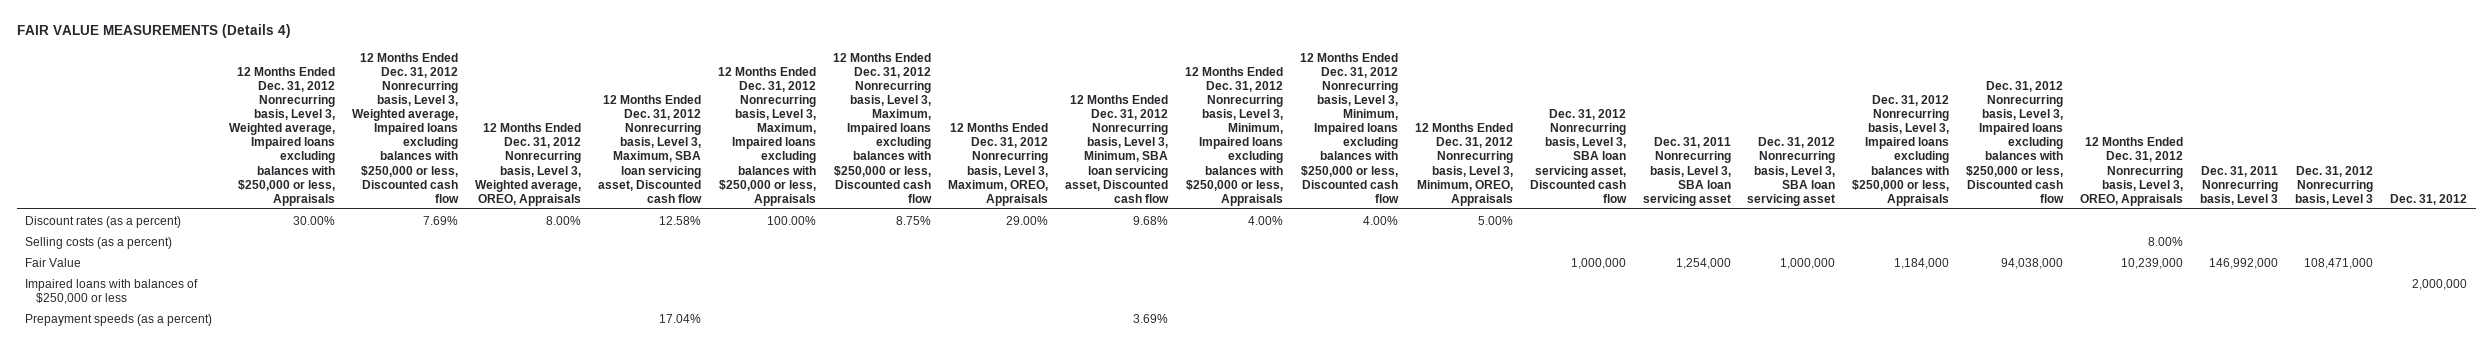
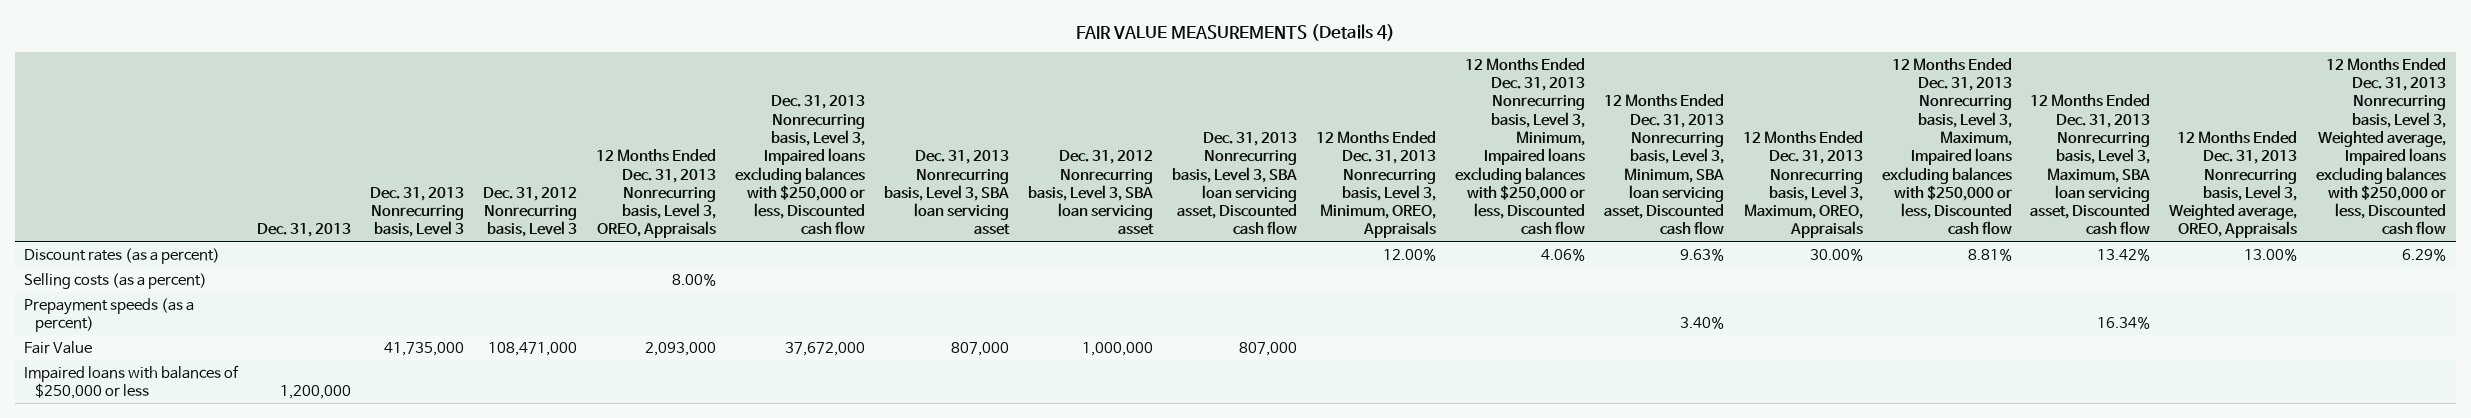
- | 12 Months Ended Dec. 31, 2012 Nonrecurring basis, Level 3, Weighted average, Impaired loans excluding balances with $250,000 or less, Appraisals | 12 Months Ended Dec. 31, 2012 Nonrecurring basis, Level 3, Weighted average, Impaired loans excluding balances with $250,000 or less, Discounted cash flow | 12 Months Ended Dec. 31, 2012 Nonrecurring basis, Level 3, Weighted average, OREO, Appraisals | 12 Months Ended Dec. 31, 2012 Nonrecurring basis, Level 3, Maximum, SBA loan servicing asset, Discounted cash flow | 12 Months Ended Dec. 31, 2012 Nonrecurring basis, Level 3, Maximum, Impaired loans excluding balances with $250,000 or less, Appraisals | 12 Months Ended Dec. 31, 2012 Nonrecurring basis, Level 3, Maximum, Impaired loans excluding balances with $250,000 or less, Discounted cash flow | 12 Months Ended Dec. 31, 2012 Nonrecurring basis, Level 3, Maximum, OREO, Appraisals | 12 Months Ended Dec. 31, 2012 Nonrecurring basis, Level 3, Minimum, SBA loan servicing asset, Discounted cash flow | 12 Months Ended Dec. 31, 2012 Nonrecurring basis, Level 3, Minimum, Impaired loans excluding balances with $250,000 or less, Appraisals | 12 Months Ended Dec. 31, 2012 Nonrecurring basis, Level 3, Minimum, Impaired loans excluding balances with $250,000 or less, Discounted cash flow | 12 Months Ended Dec. 31, 2012 Nonrecurring basis, Level 3, Minimum, OREO, Appraisals | Dec. 31, 2012 Nonrecurring basis, Level 3, SBA loan servicing asset, Discounted cash flow | Dec. 31, 2011 Nonrecurring basis, Level 3, SBA loan servicing asset | Dec. 31, 2012 Nonrecurring basis, Level 3, SBA loan servicing asset | Dec. 31, 2012 Nonrecurring basis, Level 3, Impaired loans excluding balances with $250,000 or less, Appraisals | Dec. 31, 2012 Nonrecurring basis, Level 3, Impaired loans excluding balances with $250,000 or less, Discounted cash flow | 12 Months Ended Dec. 31, 2012 Nonrecurring basis, Level 3, OREO, Appraisals | Dec. 31, 2011 Nonrecurring basis, Level 3 | Dec. 31, 2012 Nonrecurring basis, Level 3 | Dec. 31, 2012
+ | Dec. 31, 2013 | Dec. 31, 2013 Nonrecurring basis, Level 3 | Dec. 31, 2012 Nonrecurring basis, Level 3 | 12 Months Ended Dec. 31, 2013 Nonrecurring basis, Level 3, OREO, Appraisals | Dec. 31, 2013 Nonrecurring basis, Level 3, Impaired loans excluding balances with $250,000 or less, Discounted cash flow | Dec. 31, 2013 Nonrecurring basis, Level 3, SBA loan servicing asset | Dec. 31, 2012 Nonrecurring basis, Level 3, SBA loan servicing asset | Dec. 31, 2013 Nonrecurring basis, Level 3, SBA loan servicing asset, Discounted cash flow | 12 Months Ended Dec. 31, 2013 Nonrecurring basis, Level 3, Minimum, OREO, Appraisals | 12 Months Ended Dec. 31, 2013 Nonrecurring basis, Level 3, Minimum, Impaired loans excluding balances with $250,000 or less, Discounted cash flow | 12 Months Ended Dec. 31, 2013 Nonrecurring basis, Level 3, Minimum, SBA loan servicing asset, Discounted cash flow | 12 Months Ended Dec. 31, 2013 Nonrecurring basis, Level 3, Maximum, OREO, Appraisals | 12 Months Ended Dec. 31, 2013 Nonrecurring basis, Level 3, Maximum, Impaired loans excluding balances with $250,000 or less, Discounted cash flow | 12 Months Ended Dec. 31, 2013 Nonrecurring basis, Level 3, Maximum, SBA loan servicing asset, Discounted cash flow | 12 Months Ended Dec. 31, 2013 Nonrecurring basis, Level 3, Weighted average, OREO, Appraisals | 12 Months Ended Dec. 31, 2013 Nonrecurring basis, Level 3, Weighted average, Impaired loans excluding balances with $250,000 or less, Discounted cash flow
moved up: Prepayment speeds (as a percent) | | | | | | | | | | | 3.40% | | | 16.34% | |

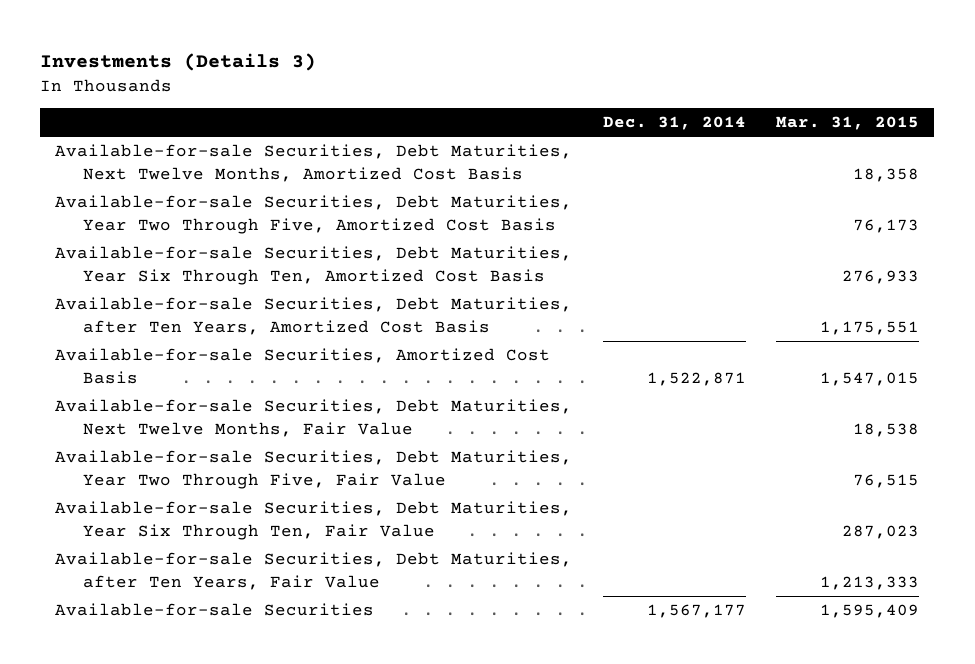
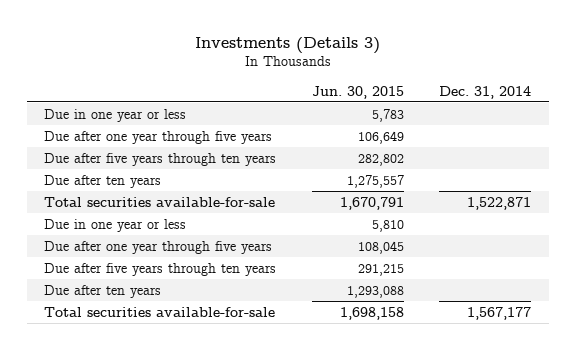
- | Dec. 31, 2014 | Mar. 31, 2015
+ | Jun. 30, 2015 | Dec. 31, 2014
- Available-for-sale Securities, Debt Maturities, Next Twelve Months, Amortized Cost Basis | | 18,358
- Available-for-sale Securities, Debt Maturities, Year Two Through Five, Amortized Cost Basis | | 76,173
- Available-for-sale Securities, Debt Maturities, Year Six Through Ten, Amortized Cost Basis | | 276,933
- Available-for-sale Securities, Debt Maturities, after Ten Years, Amortized Cost Basis | | 1,175,551
- Available-for-sale Securities, Amortized Cost Basis | 1,522,871 | 1,547,015
- Available-for-sale Securities, Debt Maturities, Next Twelve Months, Fair Value | | 18,538
- Available-for-sale Securities, Debt Maturities, Year Two Through Five, Fair Value | | 76,515
- Available-for-sale Securities, Debt Maturities, Year Six Through Ten, Fair Value | | 287,023
- Available-for-sale Securities, Debt Maturities, after Ten Years, Fair Value | | 1,213,333
- Available-for-sale Securities | 1,567,177 | 1,595,409
+ Due in one year or less | 5,783 |
+ Due after one year through five years | 106,649 |
+ Due after five years through ten years | 282,802 |
+ Due after ten years | 1,275,557 |
+ Total securities available-for-sale | 1,670,791 | 1,522,871
+ Due in one year or less | 5,810 |
+ Due after one year through five years | 108,045 |
+ Due after five years through ten years | 291,215 |
+ Due after ten years | 1,293,088 |
+ Total securities available-for-sale | 1,698,158 | 1,567,177

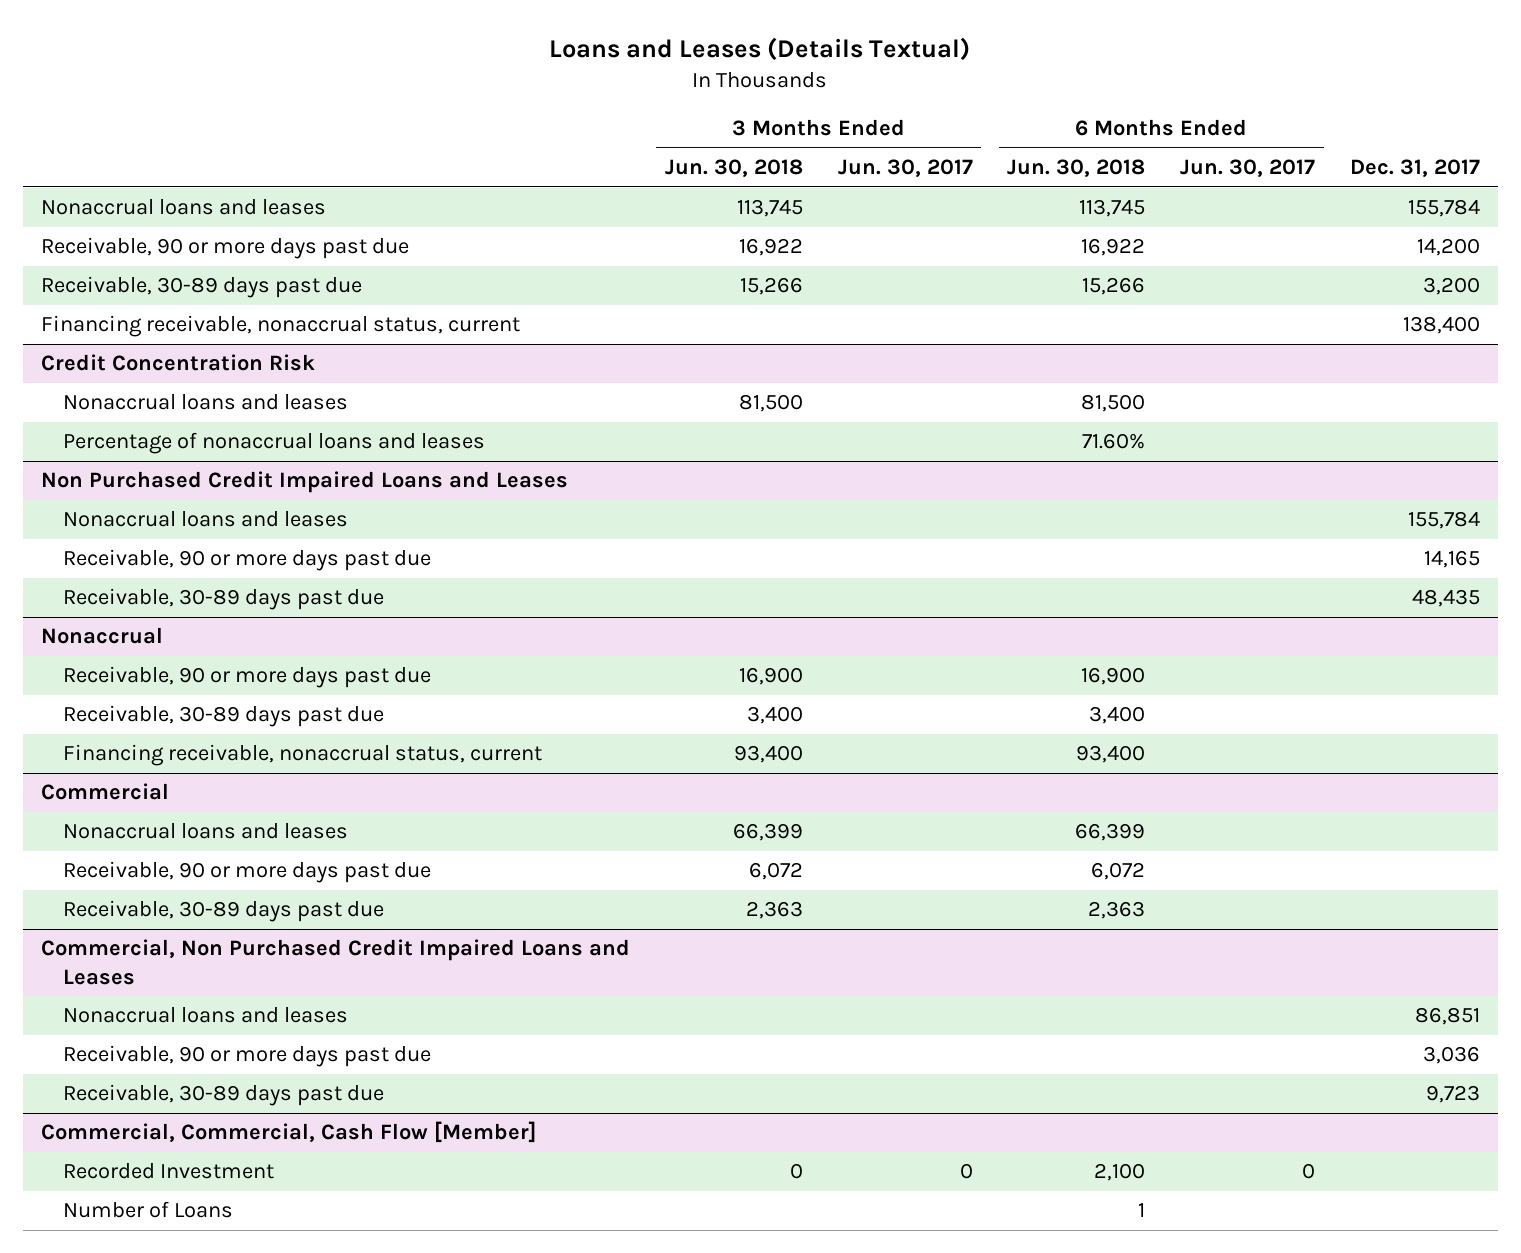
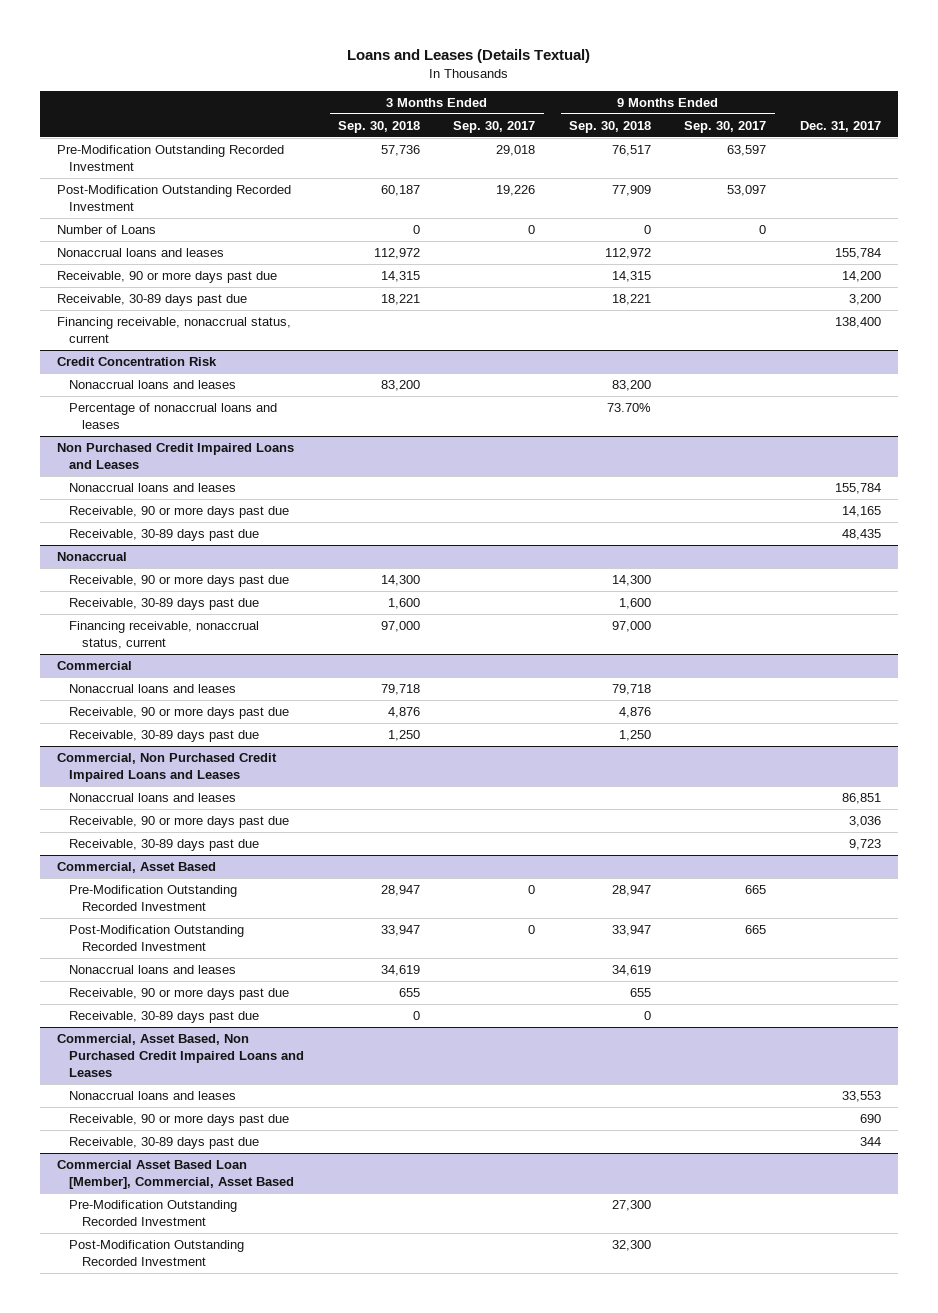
- | 3 Months Ended Jun. 30, 2018 | 3 Months Ended Jun. 30, 2017 | 6 Months Ended Jun. 30, 2018 | 6 Months Ended Jun. 30, 2017 | Dec. 31, 2017
+ | 3 Months Ended Sep. 30, 2018 | 3 Months Ended Sep. 30, 2017 | 9 Months Ended Sep. 30, 2018 | 9 Months Ended Sep. 30, 2017 | Dec. 31, 2017
+ Pre-Modification Outstanding Recorded Investment | 57,736 | 29,018 | 76,517 | 63,597 |
+ Post-Modification Outstanding Recorded Investment | 60,187 | 19,226 | 77,909 | 53,097 |
+ Number of Loans | 0 | 0 | 0 | 0 |
- Commercial, Commercial, Cash Flow [Member]
- Recorded Investment | 0 | 0 | 2,100 | 0 |
- Number of Loans | | | 1 | |
+ Commercial, Asset Based
+ Pre-Modification Outstanding Recorded Investment | 28,947 | 0 | 28,947 | 665 |
+ Post-Modification Outstanding Recorded Investment | 33,947 | 0 | 33,947 | 665 |
+ Nonaccrual loans and leases | 34,619 | | 34,619 | |
+ Receivable, 90 or more days past due | 655 | | 655 | |
+ Receivable, 30-89 days past due | 0 | | 0 | |
+ Commercial, Asset Based, Non Purchased Credit Impaired Loans and Leases
+ Nonaccrual loans and leases | | | | | 33,553
+ Receivable, 90 or more days past due | | | | | 690
+ Receivable, 30-89 days past due | | | | | 344
+ Commercial Asset Based Loan [Member], Commercial, Asset Based
+ Pre-Modification Outstanding Recorded Investment | | | 27,300 | |
+ Post-Modification Outstanding Recorded Investment | | | 32,300 | |

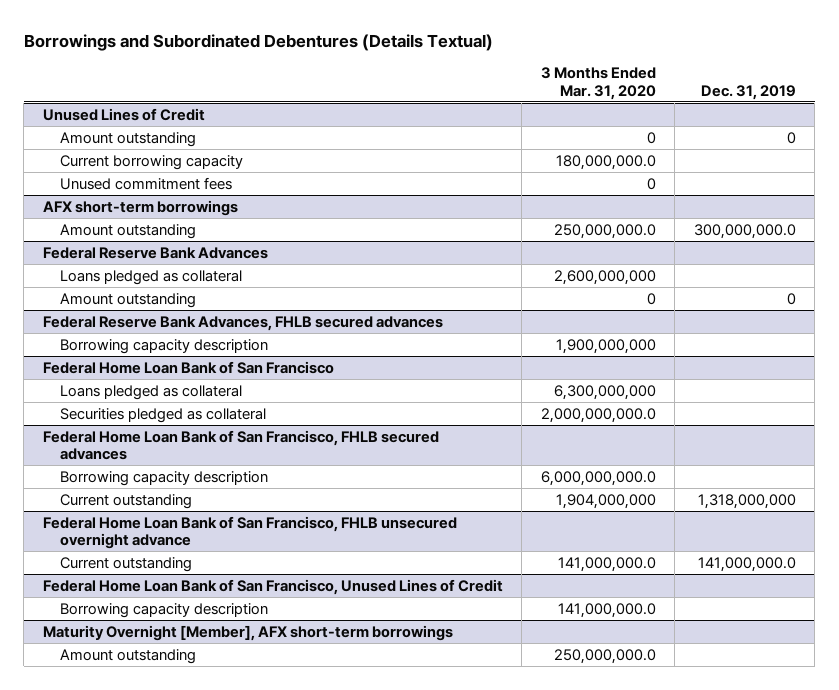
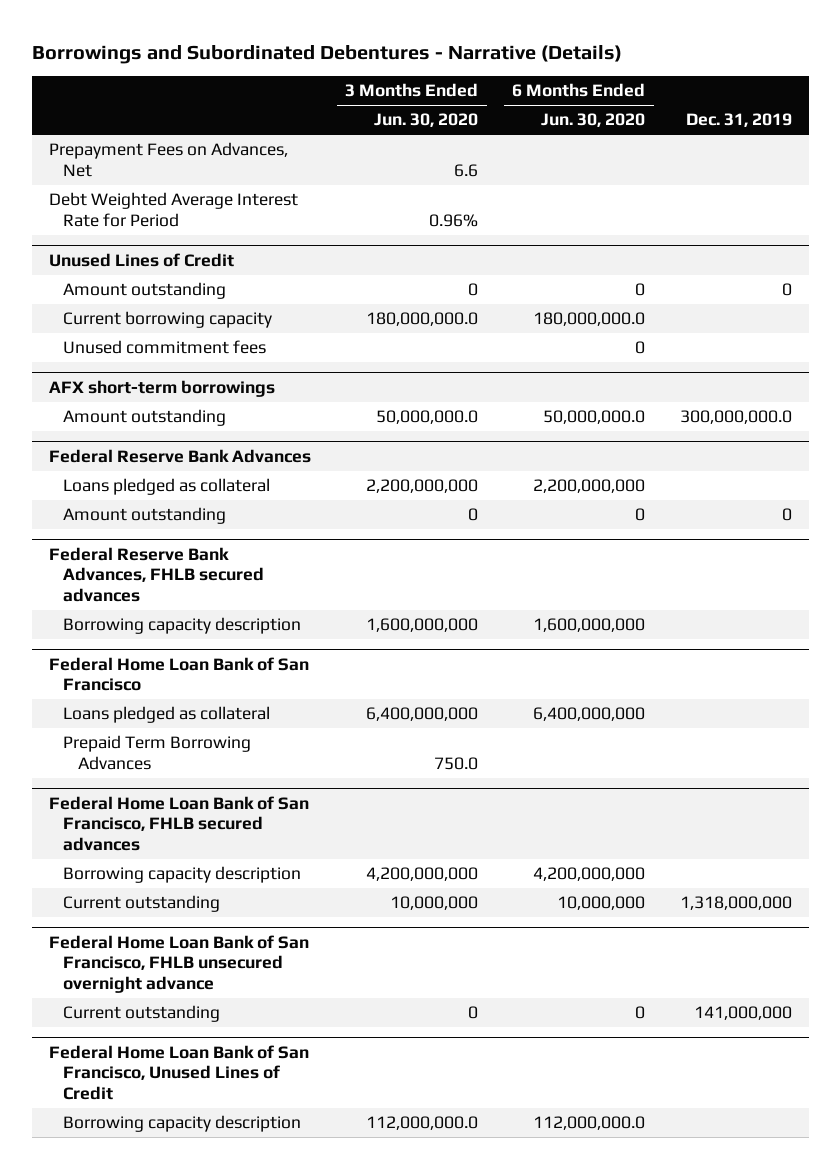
- Borrowings and Subordinated Debentures (Details Textual)
+ Borrowings and Subordinated Debentures - Narrative (Details)
- | 3 Months Ended Mar. 31, 2020 | Dec. 31, 2019
+ | 3 Months Ended Jun. 30, 2020 | 6 Months Ended Jun. 30, 2020 | Dec. 31, 2019
+ Prepayment Fees on Advances, Net | 6.6 | |
+ Debt Weighted Average Interest Rate for Period | 0.96% | |
@ Federal Home Loan Bank of San Francisco
- Securities pledged as collateral | 2,000,000,000.0 |
+ Prepaid Term Borrowing Advances | 750.0 | |
@ Federal Home Loan Bank of San Francisco, FHLB unsecured overnight advance
- Current outstanding | 141,000,000.0 | 141,000,000.0
+ Current outstanding | 0 | 0 | 141,000,000
- Maturity Overnight [Member], AFX short-term borrowings
- Amount outstanding | 250,000,000.0 |

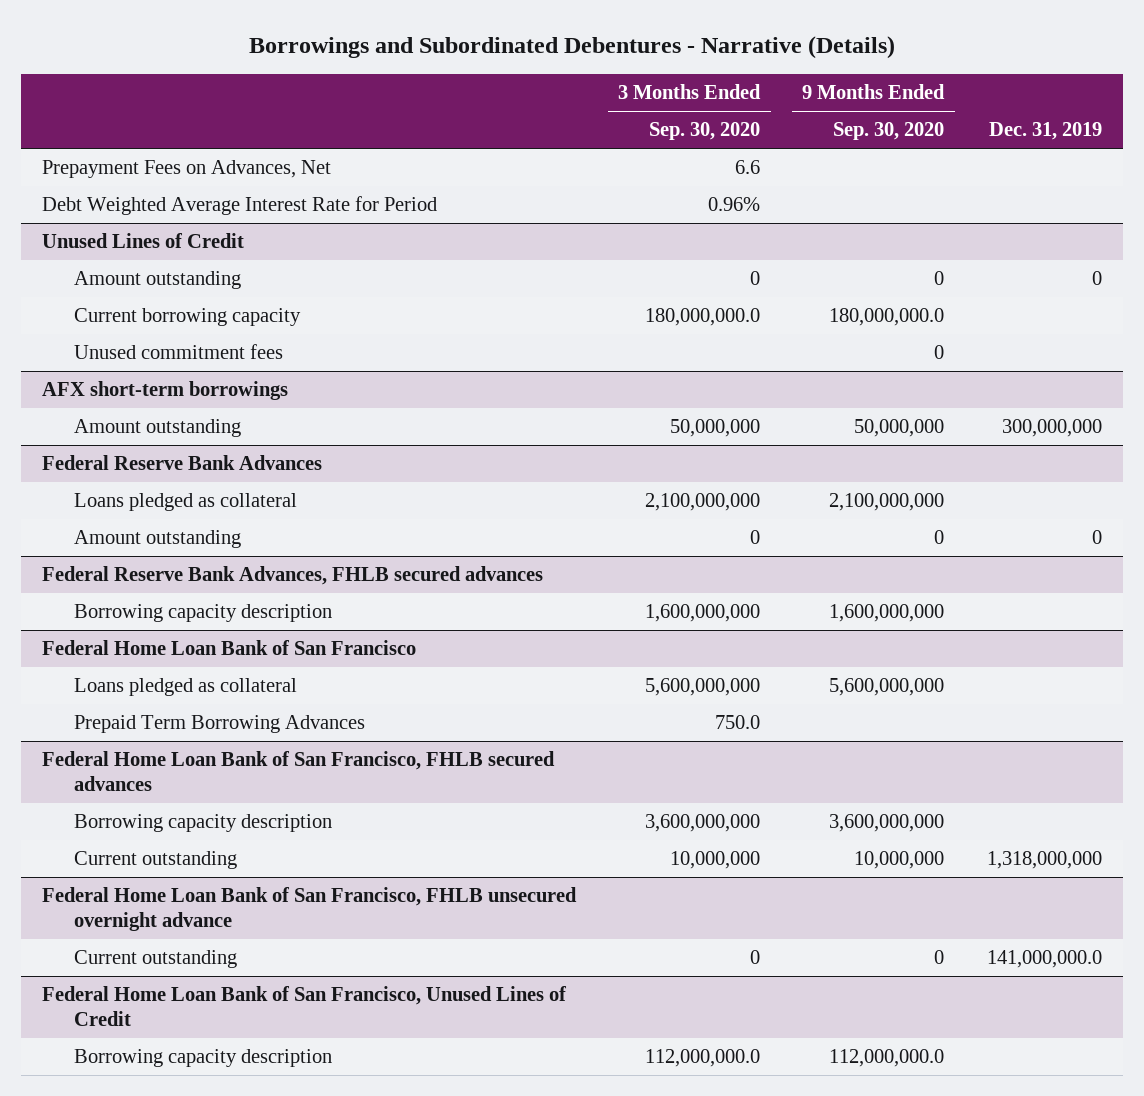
- | 3 Months Ended Jun. 30, 2020 | 6 Months Ended Jun. 30, 2020 | Dec. 31, 2019
+ | 3 Months Ended Sep. 30, 2020 | 9 Months Ended Sep. 30, 2020 | Dec. 31, 2019
@ AFX short-term borrowings
- Amount outstanding | 50,000,000.0 | 50,000,000.0 | 300,000,000.0
+ Amount outstanding | 50,000,000 | 50,000,000 | 300,000,000
@ Federal Home Loan Bank of San Francisco, FHLB unsecured overnight advance
- Current outstanding | 0 | 0 | 141,000,000
+ Current outstanding | 0 | 0 | 141,000,000.0

